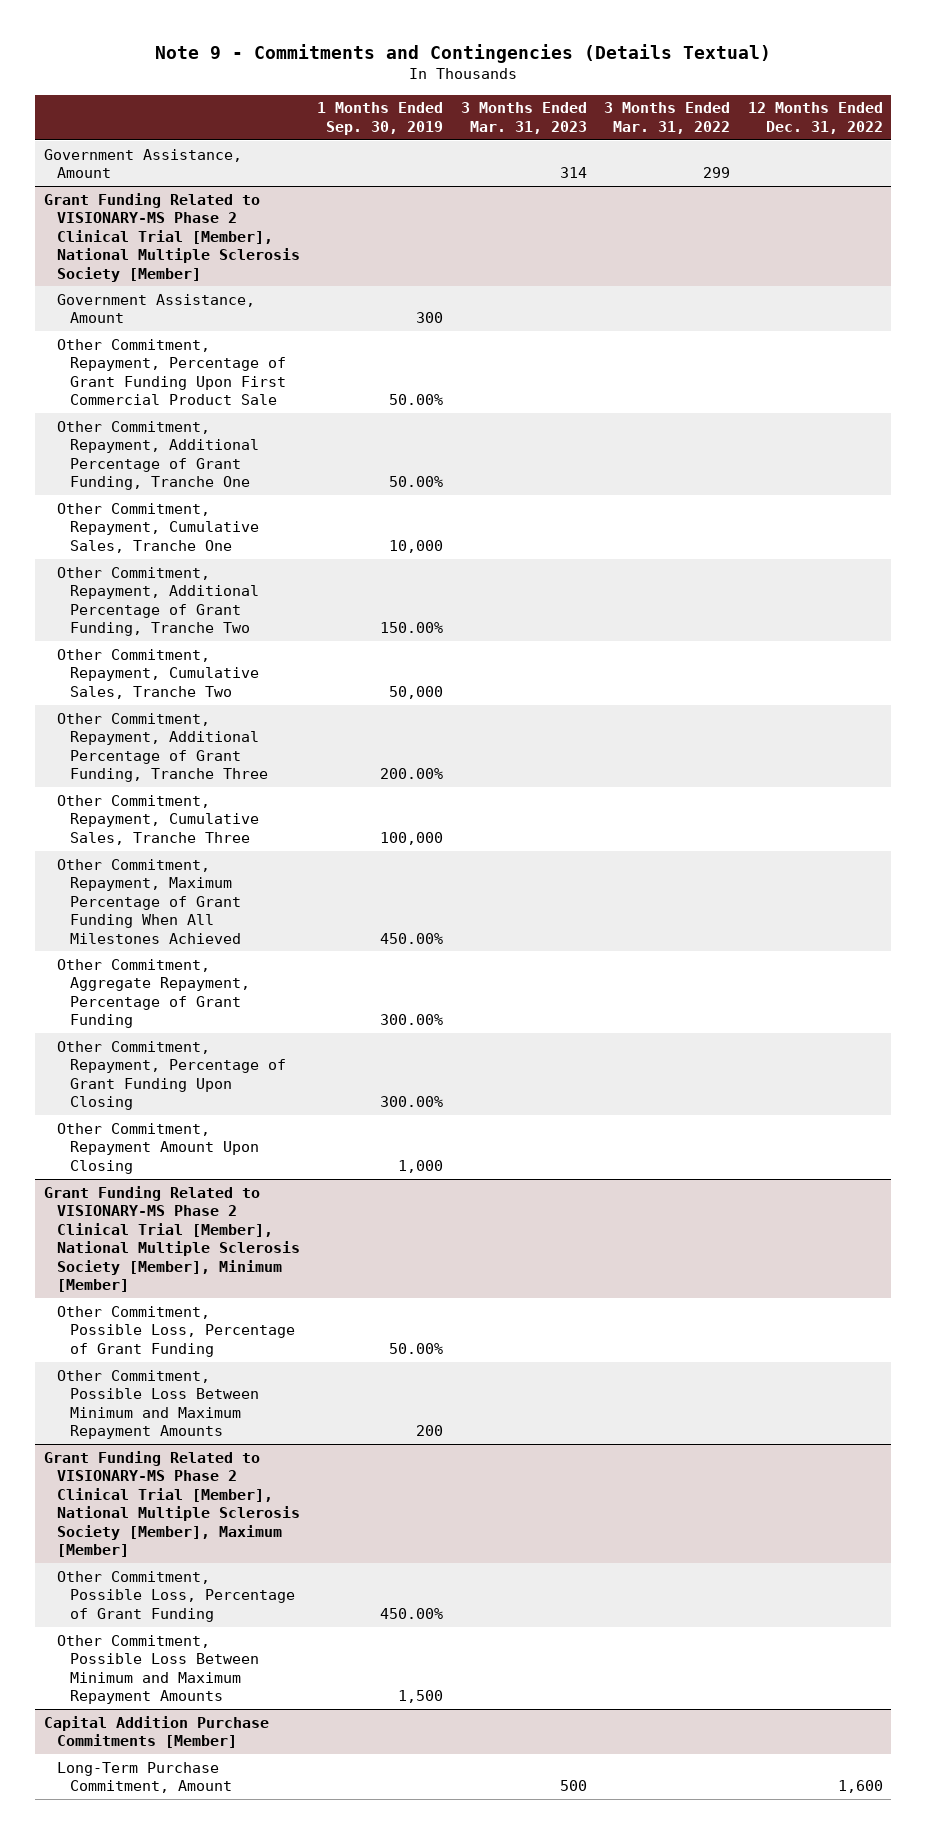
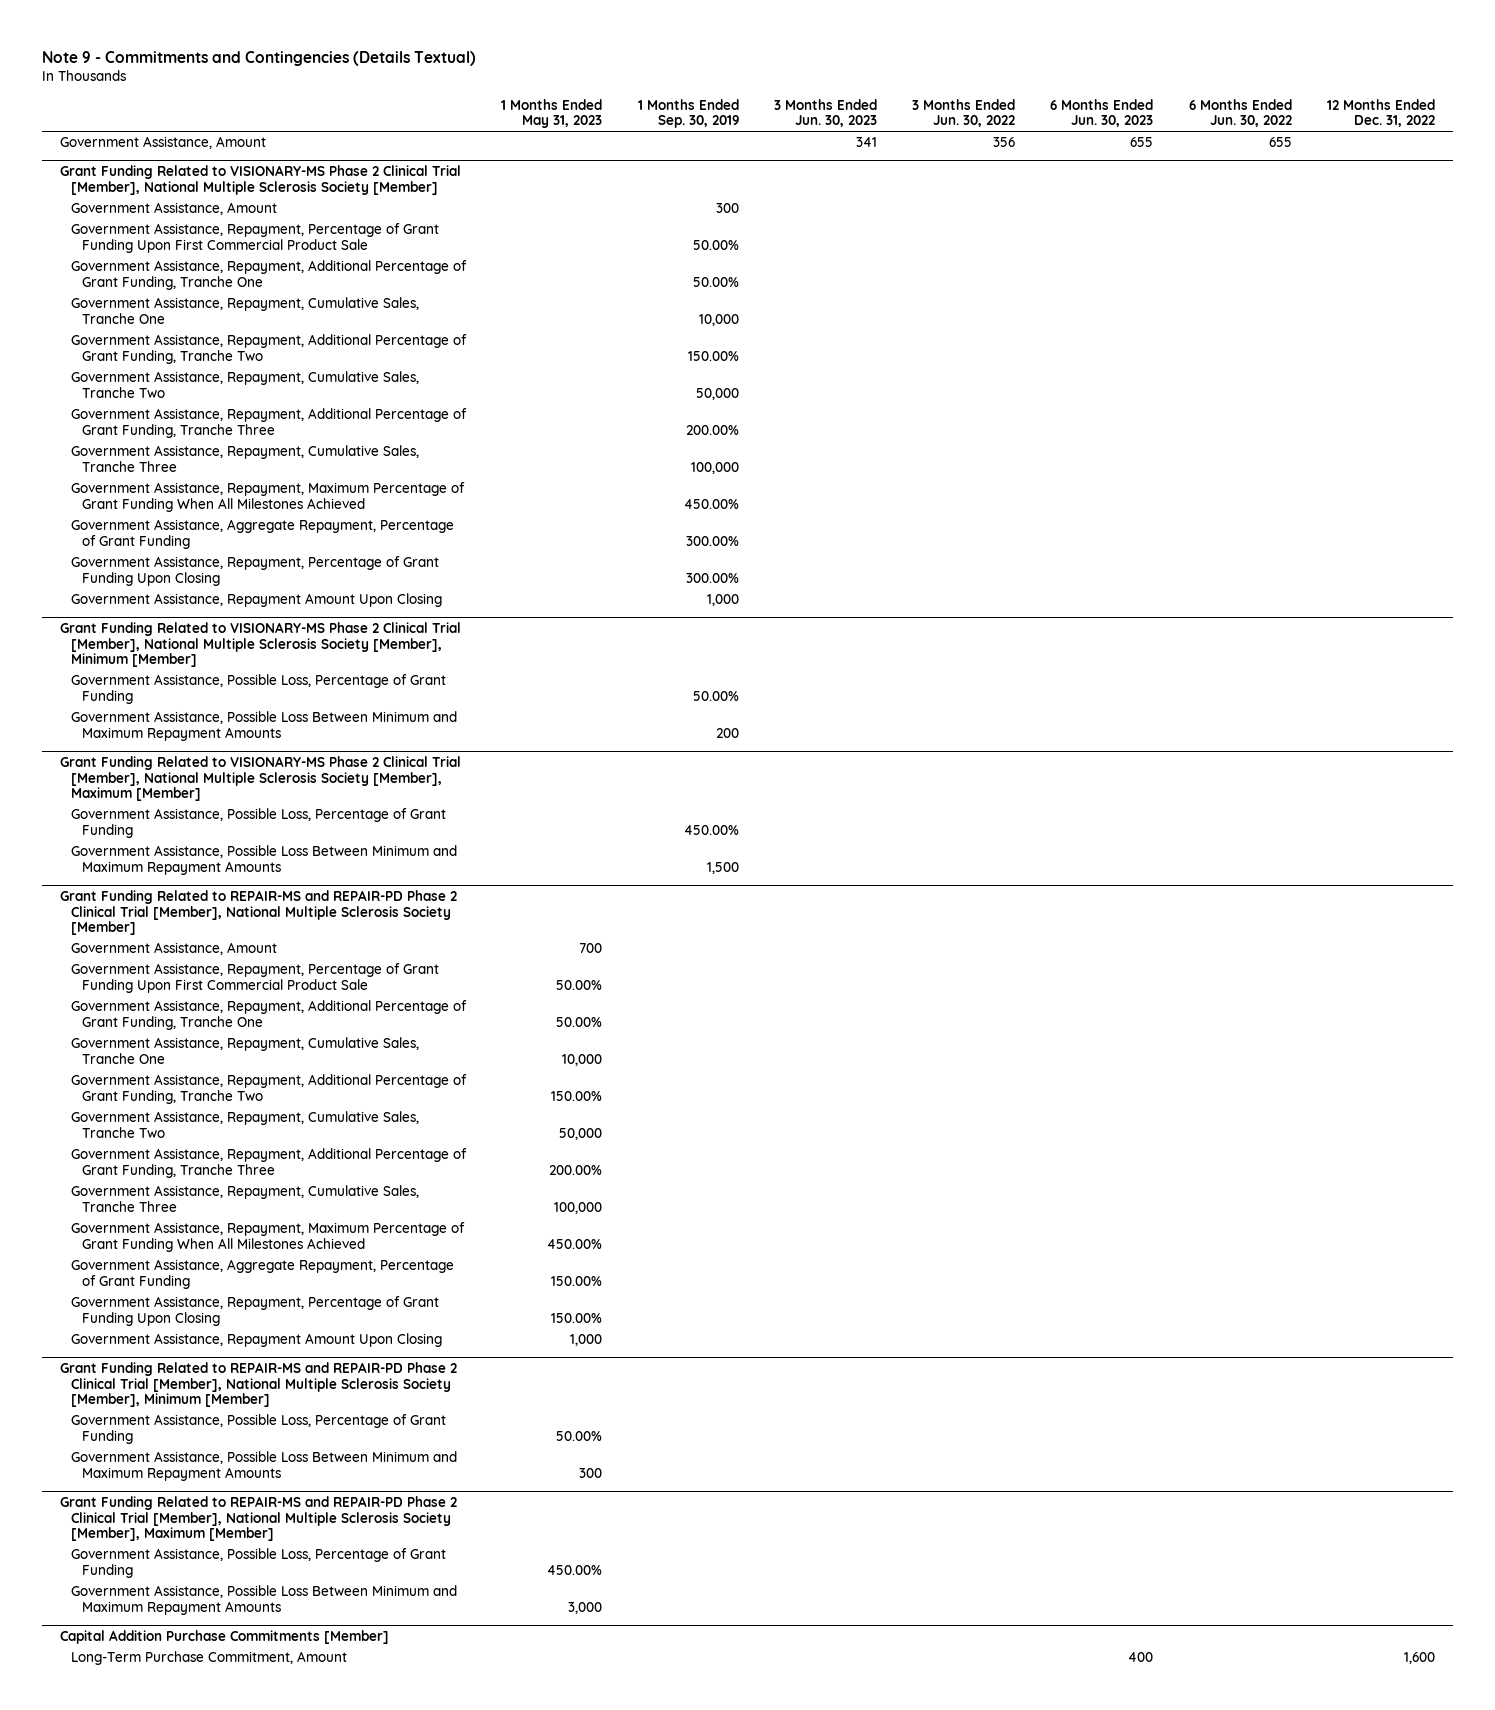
- | 1 Months Ended Sep. 30, 2019 | 3 Months Ended Mar. 31, 2023 | 3 Months Ended Mar. 31, 2022 | 12 Months Ended Dec. 31, 2022
+ | 1 Months Ended May 31, 2023 | 1 Months Ended Sep. 30, 2019 | 3 Months Ended Jun. 30, 2023 | 3 Months Ended Jun. 30, 2022 | 6 Months Ended Jun. 30, 2023 | 6 Months Ended Jun. 30, 2022 | 12 Months Ended Dec. 31, 2022
@ Grant Funding Related to VISIONARY-MS Phase 2 Clinical Trial [Member], National Multiple Sclerosis Society [Member]
- Other Commitment, Repayment, Percentage of Grant Funding Upon First Commercial Product Sale | 50.00% | | |
- Other Commitment, Repayment, Additional Percentage of Grant Funding, Tranche One | 50.00% | | |
- Other Commitment, Repayment, Cumulative Sales, Tranche One | 10,000 | | |
- Other Commitment, Repayment, Additional Percentage of Grant Funding, Tranche Two | 150.00% | | |
- Other Commitment, Repayment, Cumulative Sales, Tranche Two | 50,000 | | |
- Other Commitment, Repayment, Additional Percentage of Grant Funding, Tranche Three | 200.00% | | |
- Other Commitment, Repayment, Cumulative Sales, Tranche Three | 100,000 | | |
- Other Commitment, Repayment, Maximum Percentage of Grant Funding When All Milestones Achieved | 450.00% | | |
- Other Commitment, Aggregate Repayment, Percentage of Grant Funding | 300.00% | | |
- Other Commitment, Repayment, Percentage of Grant Funding Upon Closing | 300.00% | | |
- Other Commitment, Repayment Amount Upon Closing | 1,000 | | |
+ Government Assistance, Repayment, Percentage of Grant Funding Upon First Commercial Product Sale | | 50.00% | | | | |
+ Government Assistance, Repayment, Additional Percentage of Grant Funding, Tranche One | | 50.00% | | | | |
+ Government Assistance, Repayment, Cumulative Sales, Tranche One | | 10,000 | | | | |
+ Government Assistance, Repayment, Additional Percentage of Grant Funding, Tranche Two | | 150.00% | | | | |
+ Government Assistance, Repayment, Cumulative Sales, Tranche Two | | 50,000 | | | | |
+ Government Assistance, Repayment, Additional Percentage of Grant Funding, Tranche Three | | 200.00% | | | | |
+ Government Assistance, Repayment, Cumulative Sales, Tranche Three | | 100,000 | | | | |
+ Government Assistance, Repayment, Maximum Percentage of Grant Funding When All Milestones Achieved | | 450.00% | | | | |
+ Government Assistance, Aggregate Repayment, Percentage of Grant Funding | | 300.00% | | | | |
+ Government Assistance, Repayment, Percentage of Grant Funding Upon Closing | | 300.00% | | | | |
+ Government Assistance, Repayment Amount Upon Closing | | 1,000 | | | | |
@ Grant Funding Related to VISIONARY-MS Phase 2 Clinical Trial [Member], National Multiple Sclerosis Society [Member], Minimum [Member]
- Other Commitment, Possible Loss, Percentage of Grant Funding | 50.00% | | |
- Other Commitment, Possible Loss Between Minimum and Maximum Repayment Amounts | 200 | | |
+ Government Assistance, Possible Loss, Percentage of Grant Funding | | 50.00% | | | | |
+ Government Assistance, Possible Loss Between Minimum and Maximum Repayment Amounts | | 200 | | | | |
@ Grant Funding Related to VISIONARY-MS Phase 2 Clinical Trial [Member], National Multiple Sclerosis Society [Member], Maximum [Member]
- Other Commitment, Possible Loss, Percentage of Grant Funding | 450.00% | | |
- Other Commitment, Possible Loss Between Minimum and Maximum Repayment Amounts | 1,500 | | |
+ Government Assistance, Possible Loss, Percentage of Grant Funding | | 450.00% | | | | |
+ Government Assistance, Possible Loss Between Minimum and Maximum Repayment Amounts | | 1,500 | | | | |
+ Grant Funding Related to REPAIR-MS and REPAIR-PD Phase 2 Clinical Trial [Member], National Multiple Sclerosis Society [Member]
+ Government Assistance, Amount | 700 | | | | | |
+ Government Assistance, Repayment, Percentage of Grant Funding Upon First Commercial Product Sale | 50.00% | | | | | |
+ Government Assistance, Repayment, Additional Percentage of Grant Funding, Tranche One | 50.00% | | | | | |
+ Government Assistance, Repayment, Cumulative Sales, Tranche One | 10,000 | | | | | |
+ Government Assistance, Repayment, Additional Percentage of Grant Funding, Tranche Two | 150.00% | | | | | |
+ Government Assistance, Repayment, Cumulative Sales, Tranche Two | 50,000 | | | | | |
+ Government Assistance, Repayment, Additional Percentage of Grant Funding, Tranche Three | 200.00% | | | | | |
+ Government Assistance, Repayment, Cumulative Sales, Tranche Three | 100,000 | | | | | |
+ Government Assistance, Repayment, Maximum Percentage of Grant Funding When All Milestones Achieved | 450.00% | | | | | |
+ Government Assistance, Aggregate Repayment, Percentage of Grant Funding | 150.00% | | | | | |
+ Government Assistance, Repayment, Percentage of Grant Funding Upon Closing | 150.00% | | | | | |
+ Government Assistance, Repayment Amount Upon Closing | 1,000 | | | | | |
+ Grant Funding Related to REPAIR-MS and REPAIR-PD Phase 2 Clinical Trial [Member], National Multiple Sclerosis Society [Member], Minimum [Member]
+ Government Assistance, Possible Loss, Percentage of Grant Funding | 50.00% | | | | | |
+ Government Assistance, Possible Loss Between Minimum and Maximum Repayment Amounts | 300 | | | | | |
+ Grant Funding Related to REPAIR-MS and REPAIR-PD Phase 2 Clinical Trial [Member], National Multiple Sclerosis Society [Member], Maximum [Member]
+ Government Assistance, Possible Loss, Percentage of Grant Funding | 450.00% | | | | | |
+ Government Assistance, Possible Loss Between Minimum and Maximum Repayment Amounts | 3,000 | | | | | |

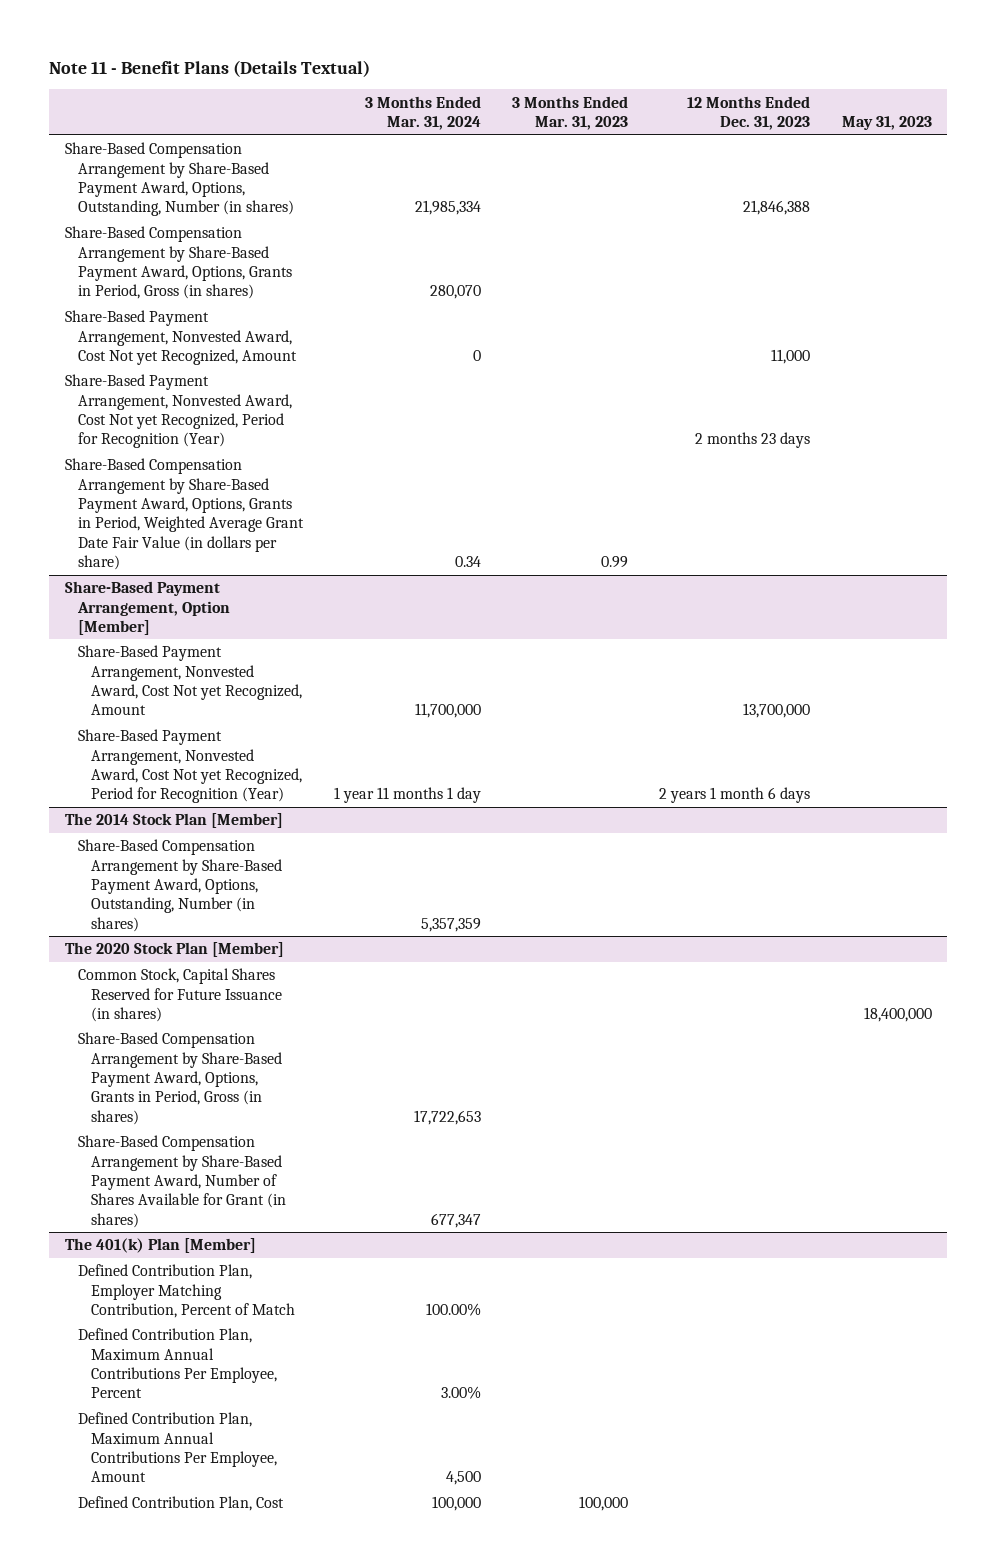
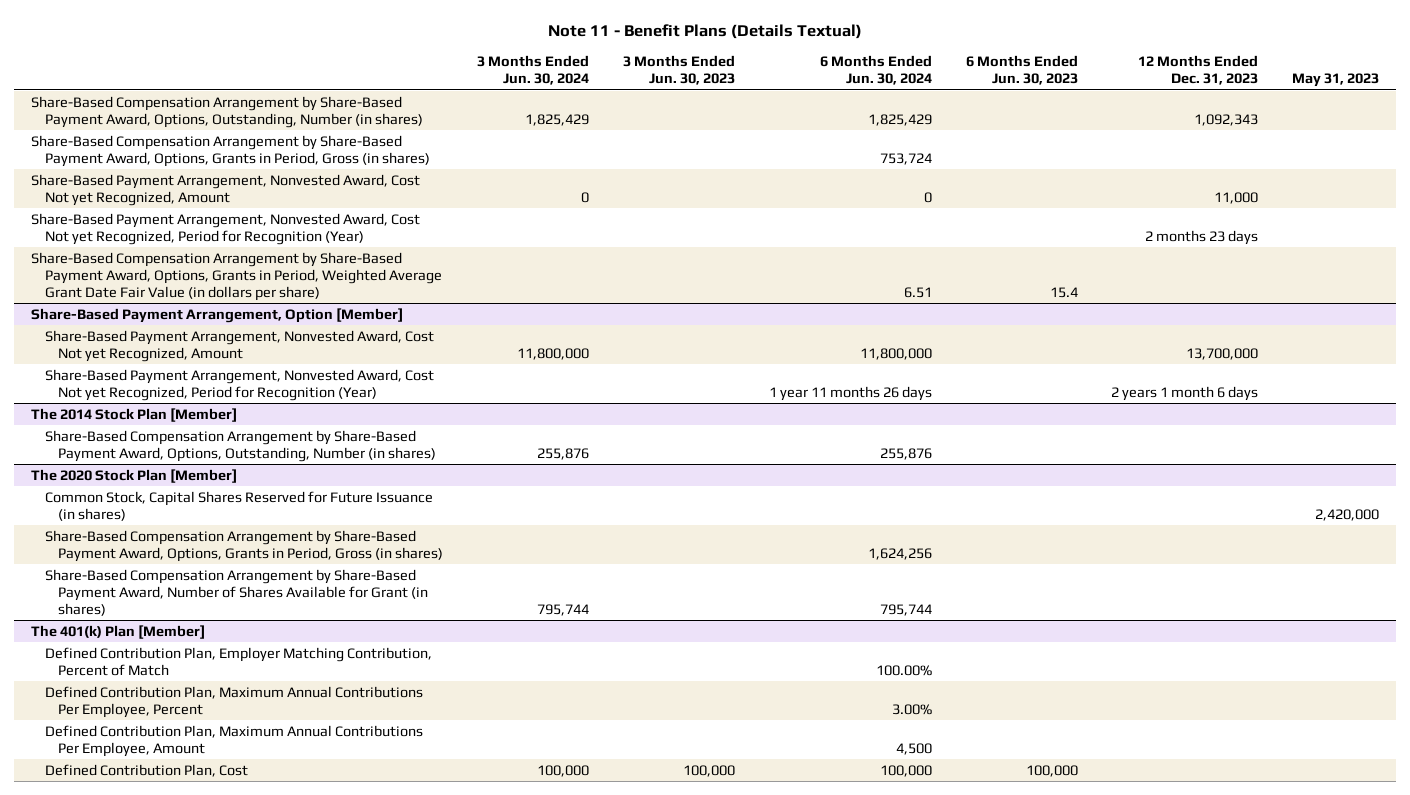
- | 3 Months Ended Mar. 31, 2024 | 3 Months Ended Mar. 31, 2023 | 12 Months Ended Dec. 31, 2023 | May 31, 2023
+ | 3 Months Ended Jun. 30, 2024 | 3 Months Ended Jun. 30, 2023 | 6 Months Ended Jun. 30, 2024 | 6 Months Ended Jun. 30, 2023 | 12 Months Ended Dec. 31, 2023 | May 31, 2023
- Share-Based Compensation Arrangement by Share-Based Payment Award, Options, Outstanding, Number (in shares) | 21,985,334 | | 21,846,388 |
+ Share-Based Compensation Arrangement by Share-Based Payment Award, Options, Outstanding, Number (in shares) | 1,825,429 | | 1,825,429 | | 1,092,343 |
@ The 2020 Stock Plan [Member]
- Common Stock, Capital Shares Reserved for Future Issuance (in shares) | | | | 18,400,000
+ Common Stock, Capital Shares Reserved for Future Issuance (in shares) | | | | | | 2,420,000

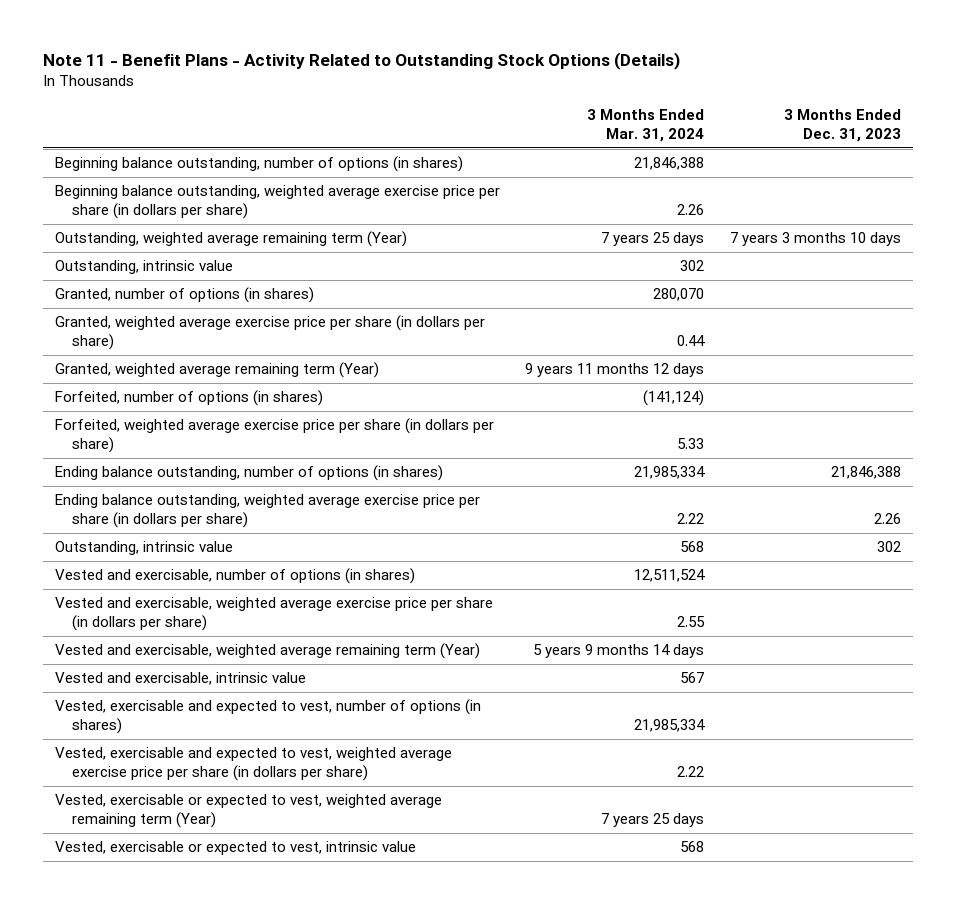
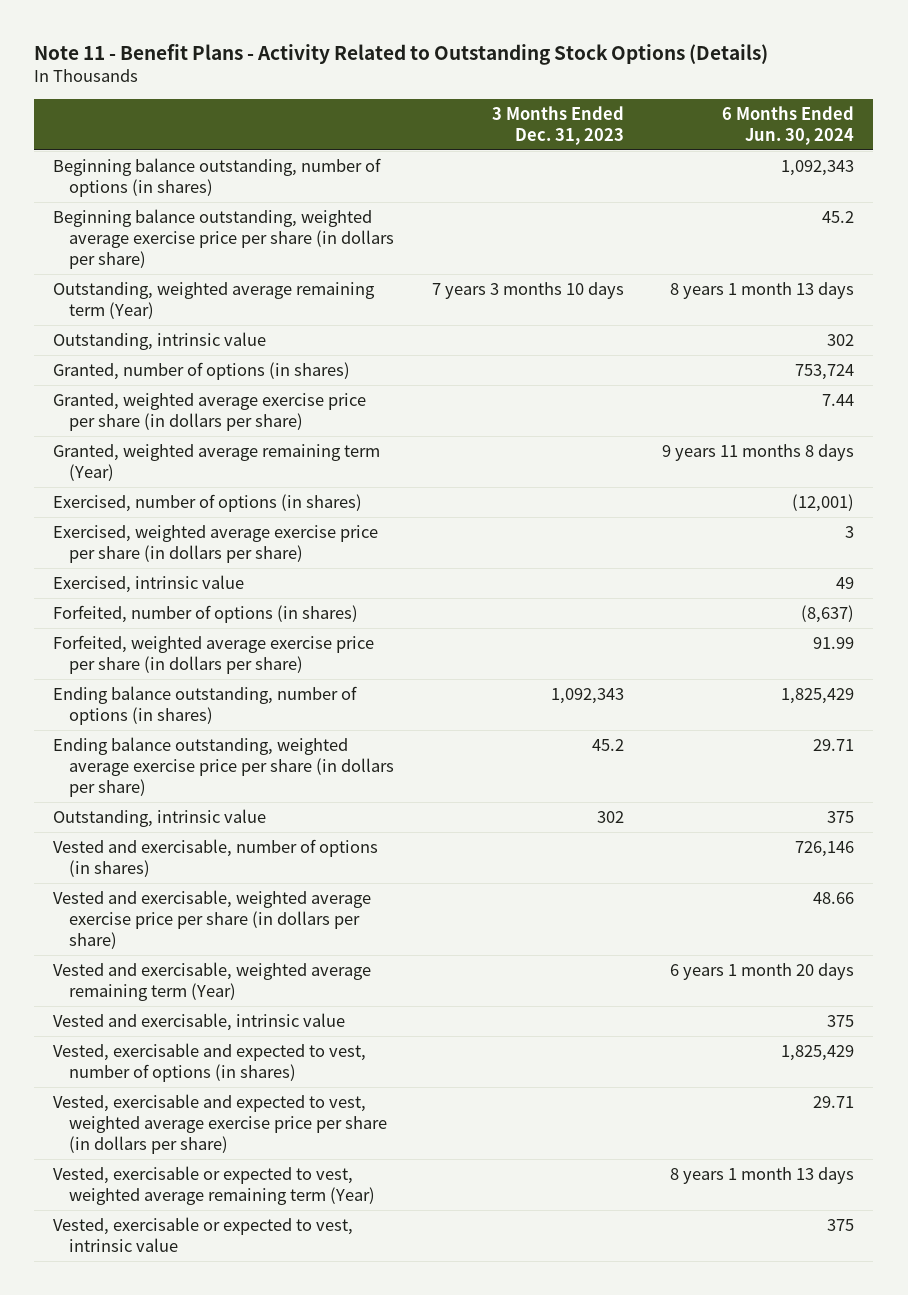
- | 3 Months Ended Mar. 31, 2024 | 3 Months Ended Dec. 31, 2023
+ | 3 Months Ended Dec. 31, 2023 | 6 Months Ended Jun. 30, 2024
+ Exercised, number of options (in shares) | | (12,001)
+ Exercised, weighted average exercise price per share (in dollars per share) | | 3
+ Exercised, intrinsic value | | 49
- Ending balance outstanding, number of options (in shares) | 21,985,334 | 21,846,388
- Ending balance outstanding, weighted average exercise price per share (in dollars per share) | 2.22 | 2.26
+ Ending balance outstanding, number of options (in shares) | 1,092,343 | 1,825,429
+ Ending balance outstanding, weighted average exercise price per share (in dollars per share) | 45.2 | 29.71

